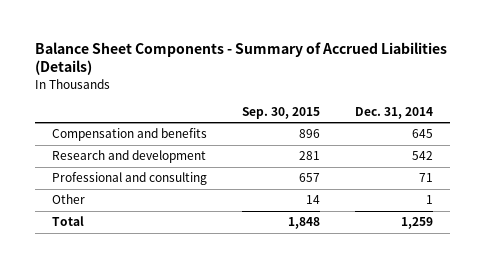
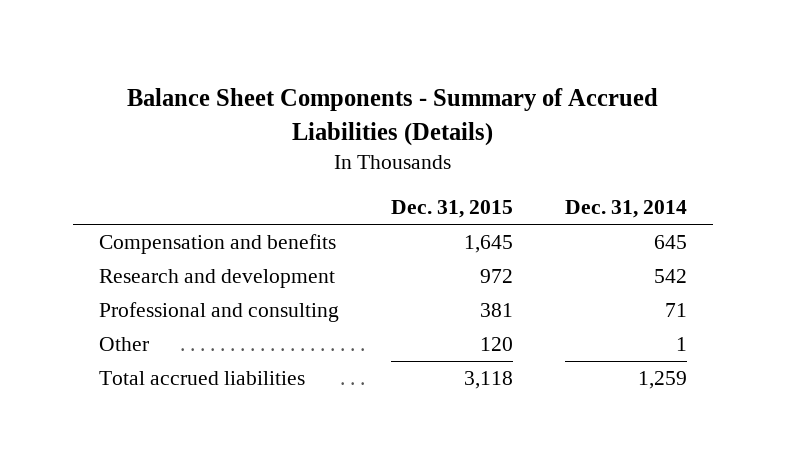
- | Sep. 30, 2015 | Dec. 31, 2014
+ | Dec. 31, 2015 | Dec. 31, 2014
- Total | 1,848 | 1,259
+ Total accrued liabilities | 3,118 | 1,259

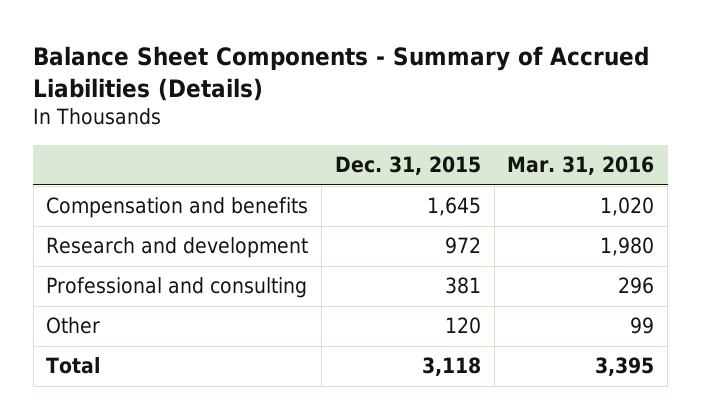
- | Dec. 31, 2015 | Dec. 31, 2014
+ | Dec. 31, 2015 | Mar. 31, 2016
- Total accrued liabilities | 3,118 | 1,259
+ Total | 3,118 | 3,395

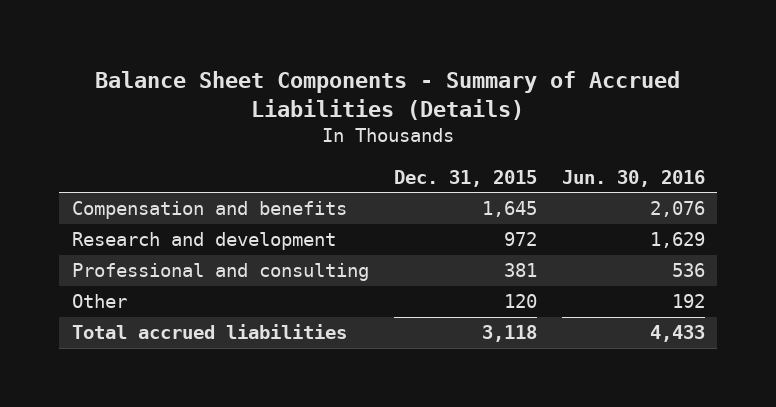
- | Dec. 31, 2015 | Mar. 31, 2016
+ | Dec. 31, 2015 | Jun. 30, 2016
- Total | 3,118 | 3,395
+ Total accrued liabilities | 3,118 | 4,433

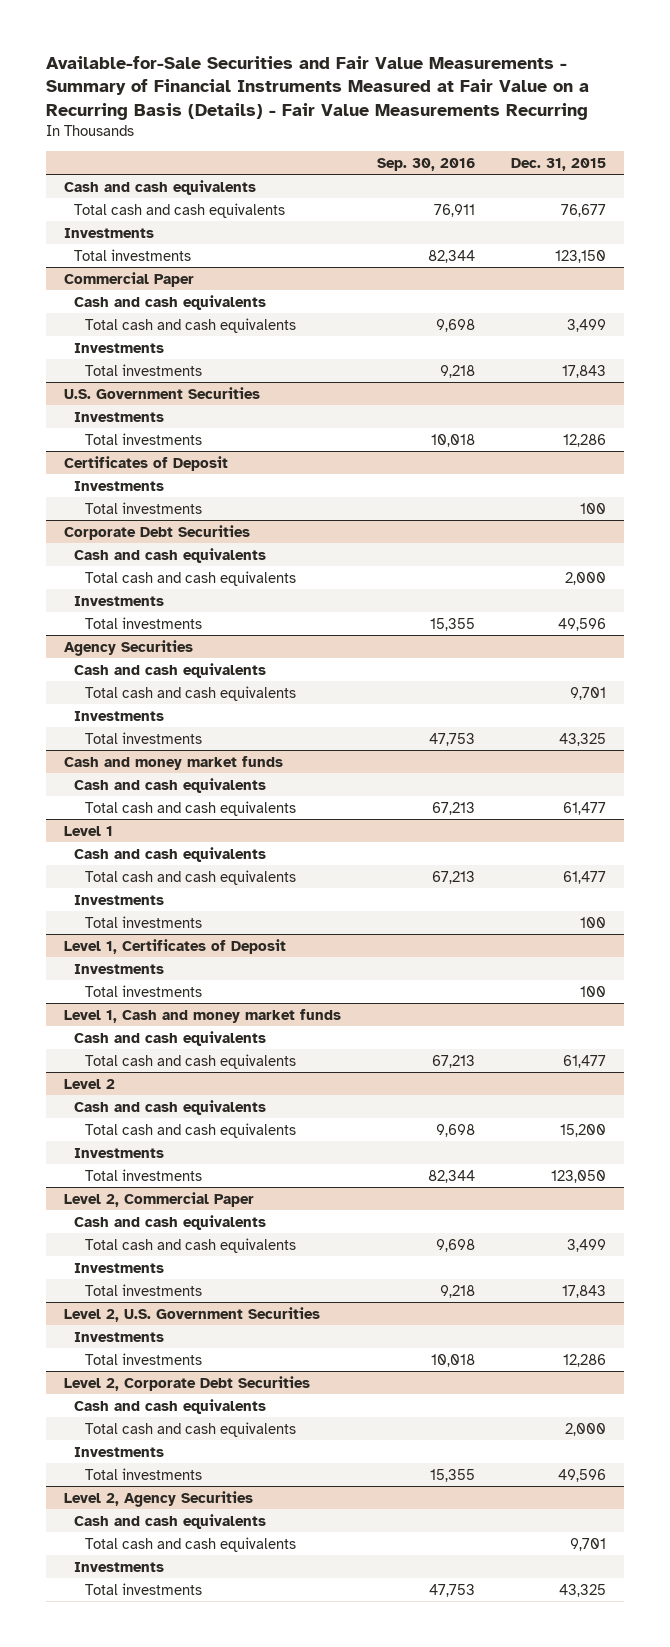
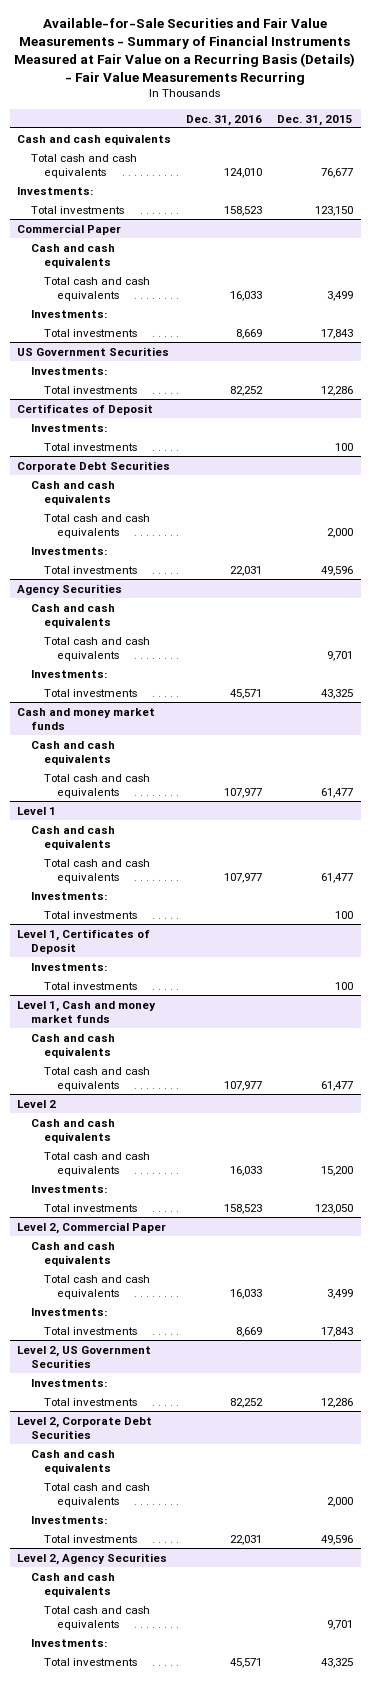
- | Sep. 30, 2016 | Dec. 31, 2015
+ | Dec. 31, 2016 | Dec. 31, 2015
- Investments
+ Investments:
@ Commercial Paper
- Investments
+ Investments:
- U.S. Government Securities
- Investments
+ US Government Securities
+ Investments:
@ Certificates of Deposit
- Investments
+ Investments:
@ Corporate Debt Securities
- Investments
+ Investments:
@ Agency Securities
- Investments
+ Investments:
@ Level 1
- Investments
+ Investments:
@ Level 1, Certificates of Deposit
- Investments
+ Investments:
@ Level 2
- Investments
+ Investments:
@ Level 2, Commercial Paper
- Investments
+ Investments:
- Level 2, U.S. Government Securities
- Investments
+ Level 2, US Government Securities
+ Investments:
@ Level 2, Corporate Debt Securities
- Investments
+ Investments:
@ Level 2, Agency Securities
- Investments
+ Investments:

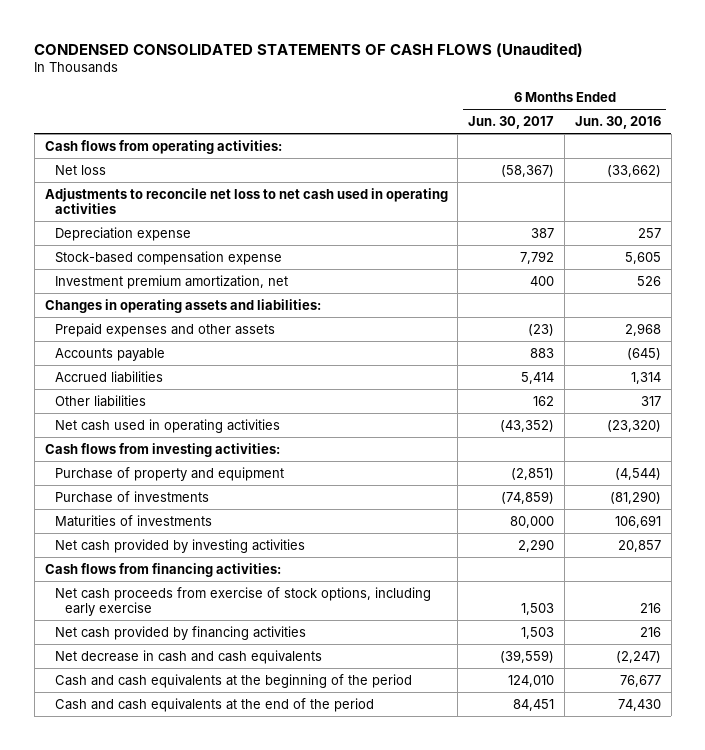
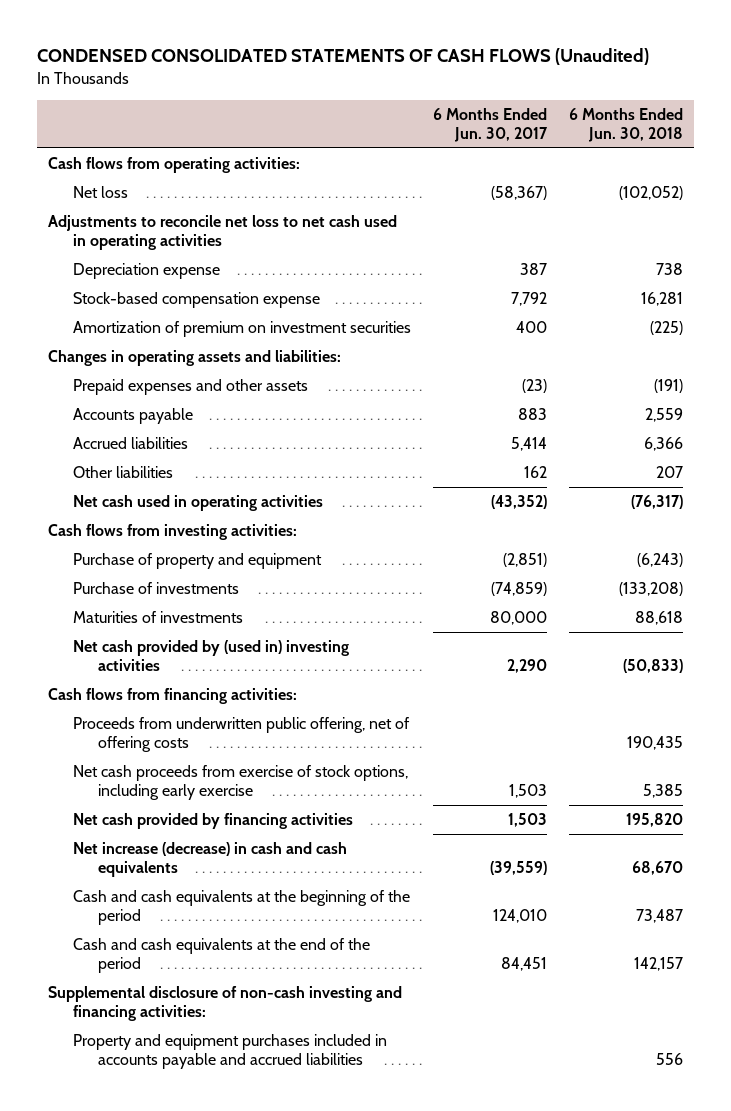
- | 6 Months Ended Jun. 30, 2017 | 6 Months Ended Jun. 30, 2016
+ | 6 Months Ended Jun. 30, 2017 | 6 Months Ended Jun. 30, 2018
- Investment premium amortization, net | 400 | 526
+ Amortization of premium on investment securities | 400 | (225)
- Net cash provided by investing activities | 2,290 | 20,857
+ Net cash provided by (used in) investing activities | 2,290 | (50,833)
+ Proceeds from underwritten public offering, net of offering costs | | 190,435
- Net decrease in cash and cash equivalents | (39,559) | (2,247)
+ Net increase (decrease) in cash and cash equivalents | (39,559) | 68,670
+ Supplemental disclosure of non-cash investing and financing activities:
+ Property and equipment purchases included in accounts payable and accrued liabilities | | 556

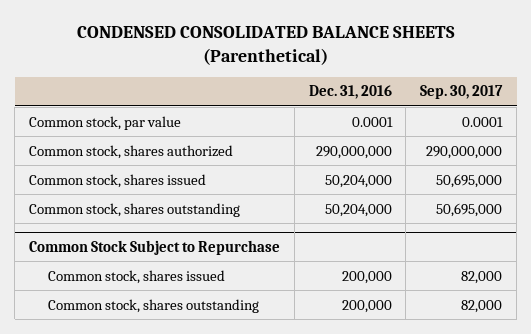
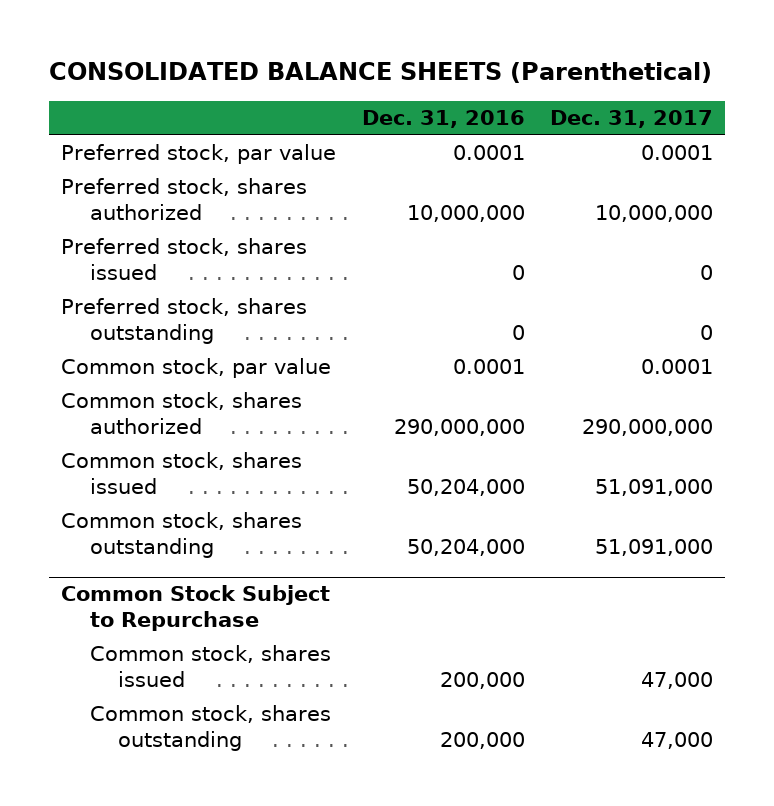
- CONDENSED CONSOLIDATED BALANCE SHEETS (Parenthetical)
+ CONSOLIDATED BALANCE SHEETS (Parenthetical)
- | Dec. 31, 2016 | Sep. 30, 2017
+ | Dec. 31, 2016 | Dec. 31, 2017
+ Preferred stock, par value | 0.0001 | 0.0001
+ Preferred stock, shares authorized | 10,000,000 | 10,000,000
+ Preferred stock, shares issued | 0 | 0
+ Preferred stock, shares outstanding | 0 | 0

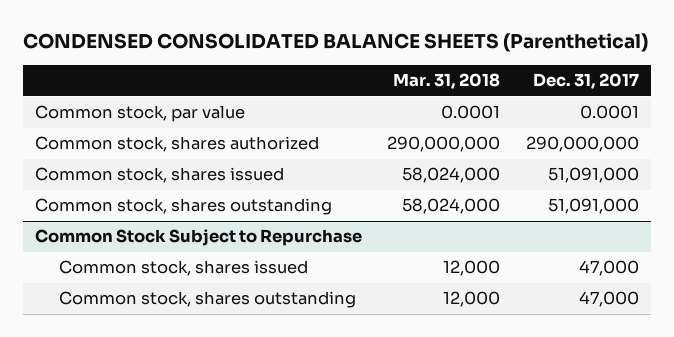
- CONSOLIDATED BALANCE SHEETS (Parenthetical)
+ CONDENSED CONSOLIDATED BALANCE SHEETS (Parenthetical)
- | Dec. 31, 2016 | Dec. 31, 2017
+ | Mar. 31, 2018 | Dec. 31, 2017
- Preferred stock, par value | 0.0001 | 0.0001
- Preferred stock, shares authorized | 10,000,000 | 10,000,000
- Preferred stock, shares issued | 0 | 0
- Preferred stock, shares outstanding | 0 | 0

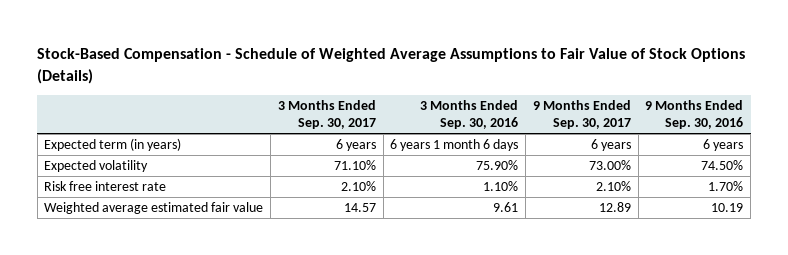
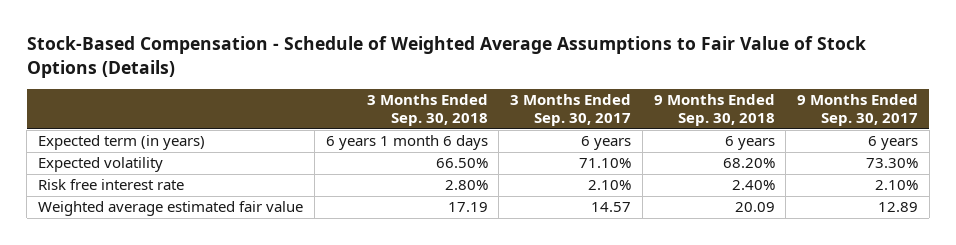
- | 3 Months Ended Sep. 30, 2017 | 3 Months Ended Sep. 30, 2016 | 9 Months Ended Sep. 30, 2017 | 9 Months Ended Sep. 30, 2016
+ | 3 Months Ended Sep. 30, 2018 | 3 Months Ended Sep. 30, 2017 | 9 Months Ended Sep. 30, 2018 | 9 Months Ended Sep. 30, 2017
- Expected volatility | 71.10% | 75.90% | 73.00% | 74.50%
+ Expected volatility | 66.50% | 71.10% | 68.20% | 73.30%

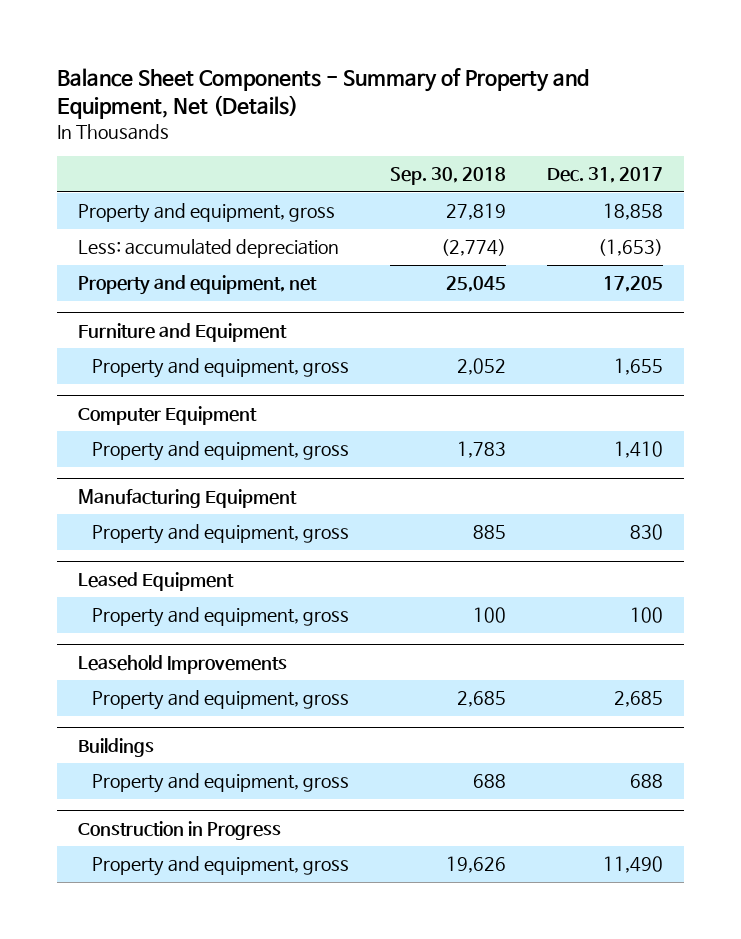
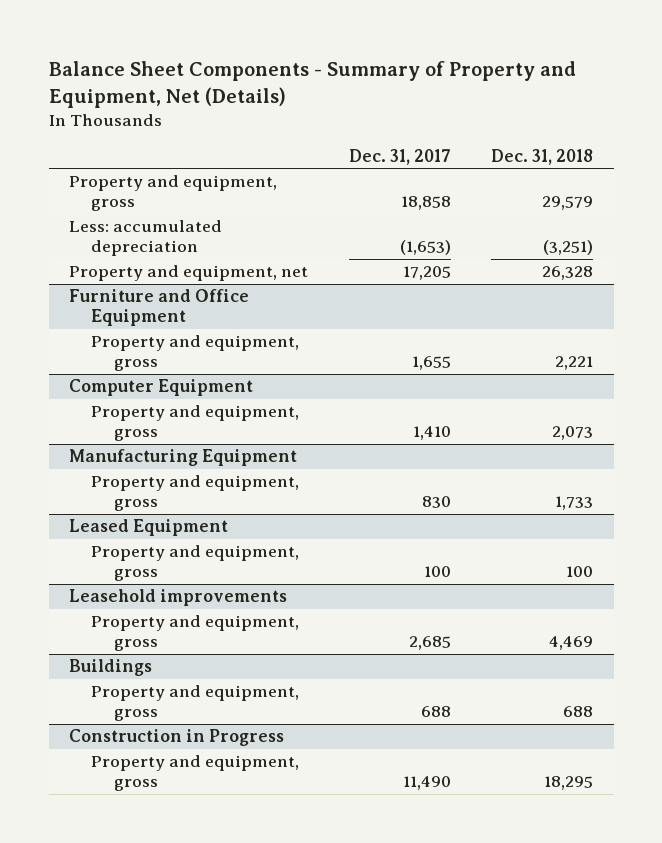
- | Sep. 30, 2018 | Dec. 31, 2017
+ | Dec. 31, 2017 | Dec. 31, 2018
- Furniture and Equipment
+ Furniture and Office Equipment
- Leasehold Improvements
+ Leasehold improvements

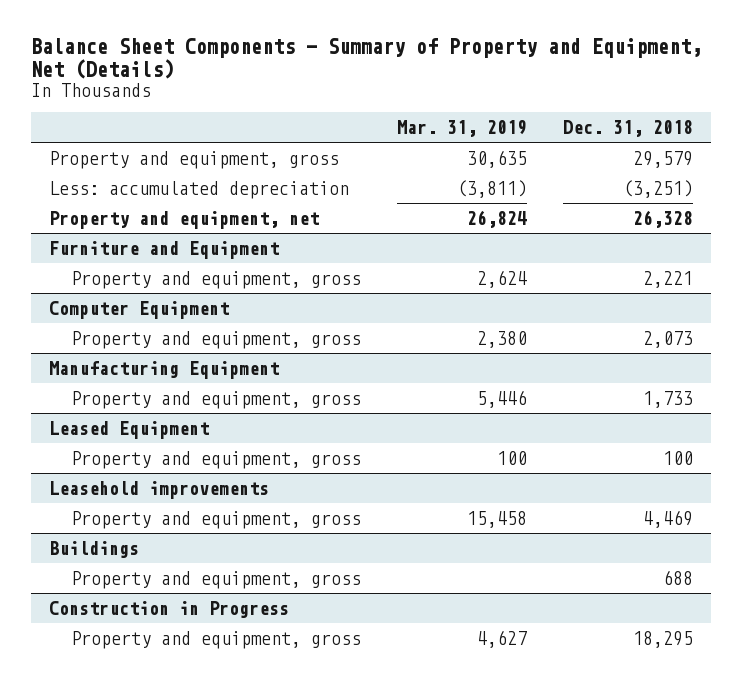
- | Dec. 31, 2017 | Dec. 31, 2018
+ | Mar. 31, 2019 | Dec. 31, 2018
- Furniture and Office Equipment
+ Furniture and Equipment

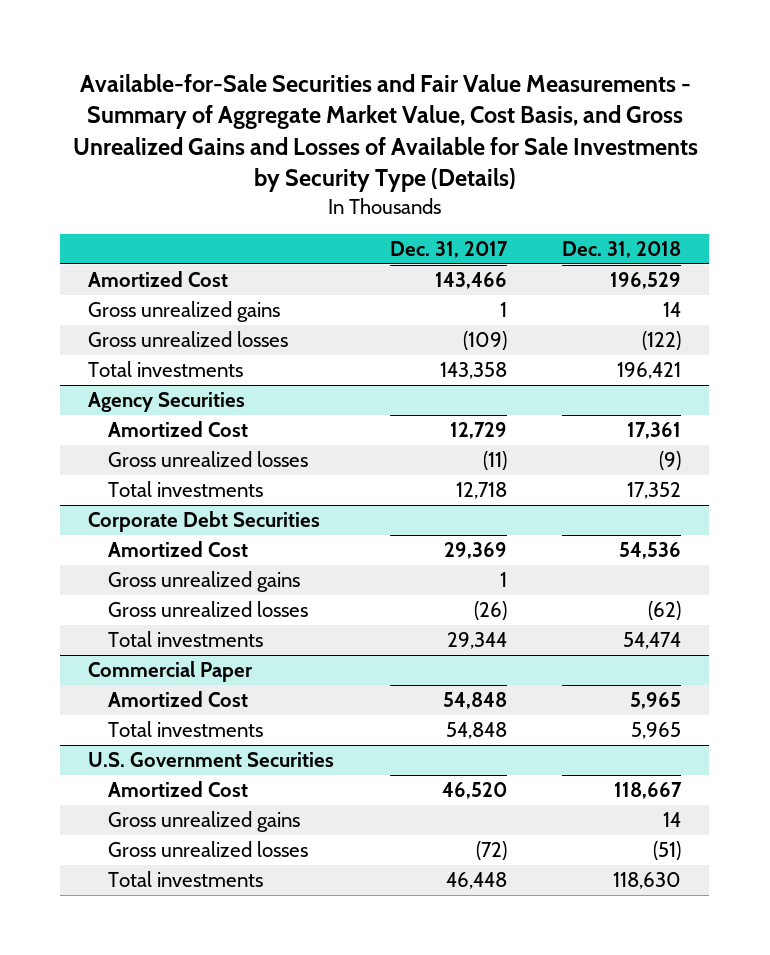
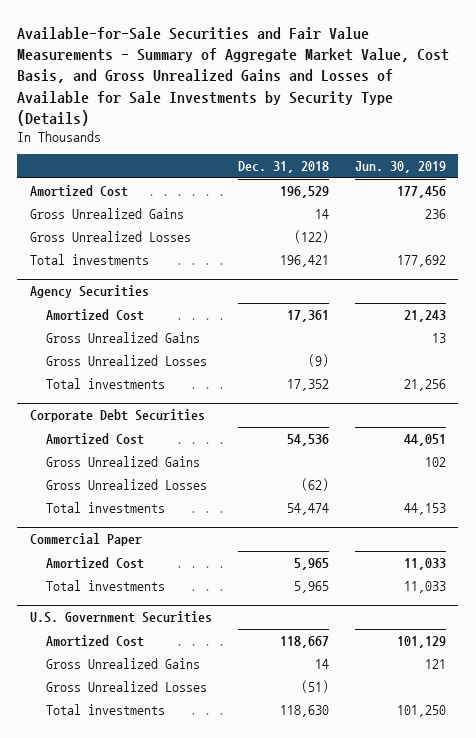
- | Dec. 31, 2017 | Dec. 31, 2018
+ | Dec. 31, 2018 | Jun. 30, 2019
- Gross unrealized gains | 1 | 14
- Gross unrealized losses | (109) | (122)
+ Gross Unrealized Gains | 14 | 236
+ Gross Unrealized Losses | (122) |
@ Agency Securities
- Gross unrealized losses | (11) | (9)
+ Gross Unrealized Gains | | 13
+ Gross Unrealized Losses | (9) |
@ Corporate Debt Securities
- Gross unrealized gains | 1 |
- Gross unrealized losses | (26) | (62)
+ Gross Unrealized Gains | | 102
+ Gross Unrealized Losses | (62) |
@ U.S. Government Securities
- Gross unrealized gains | | 14
- Gross unrealized losses | (72) | (51)
+ Gross Unrealized Gains | 14 | 121
+ Gross Unrealized Losses | (51) |

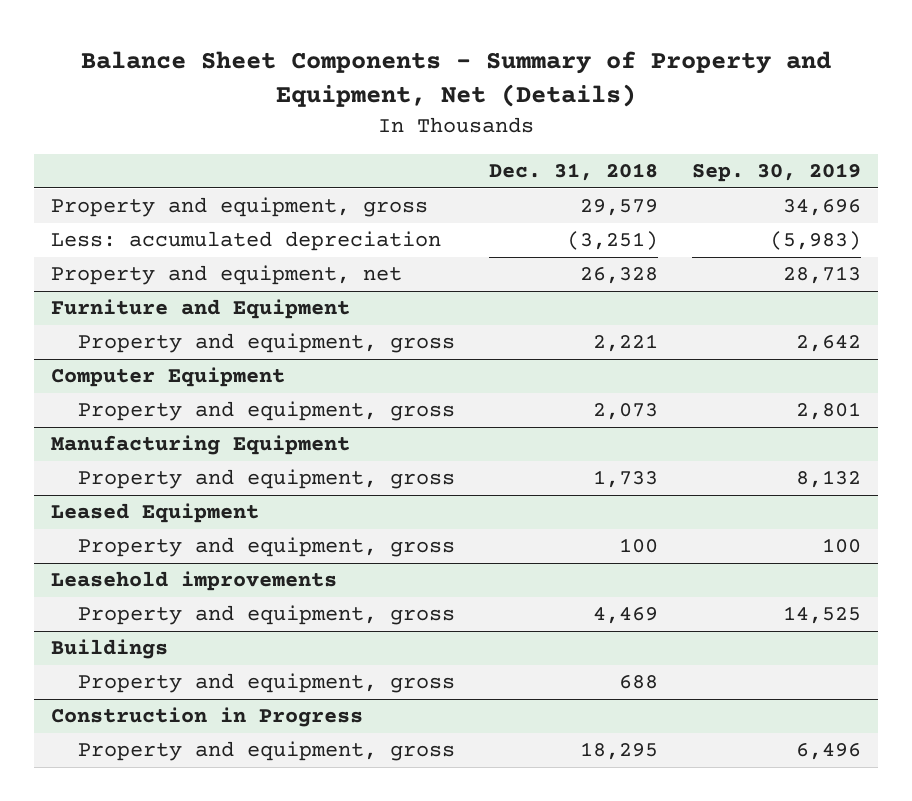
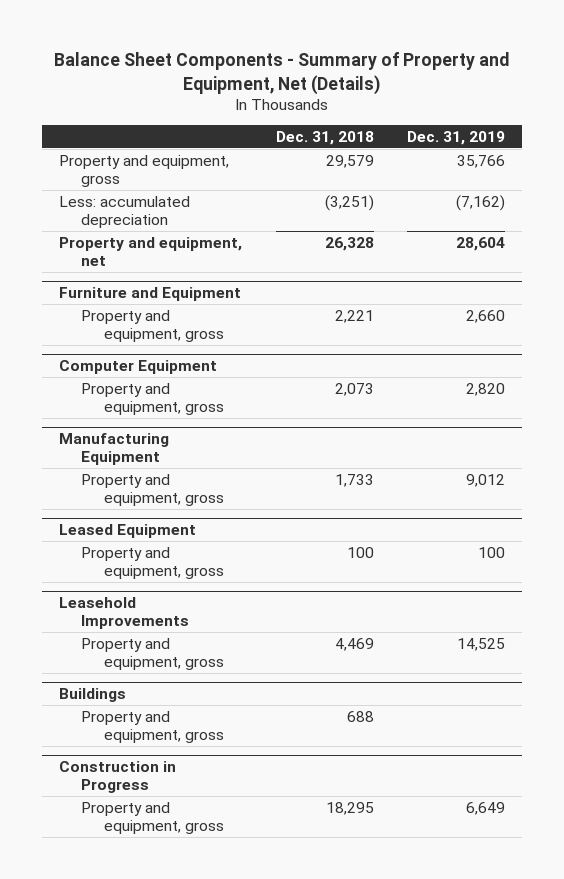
- | Dec. 31, 2018 | Sep. 30, 2019
+ | Dec. 31, 2018 | Dec. 31, 2019
- Leasehold improvements
+ Leasehold Improvements

